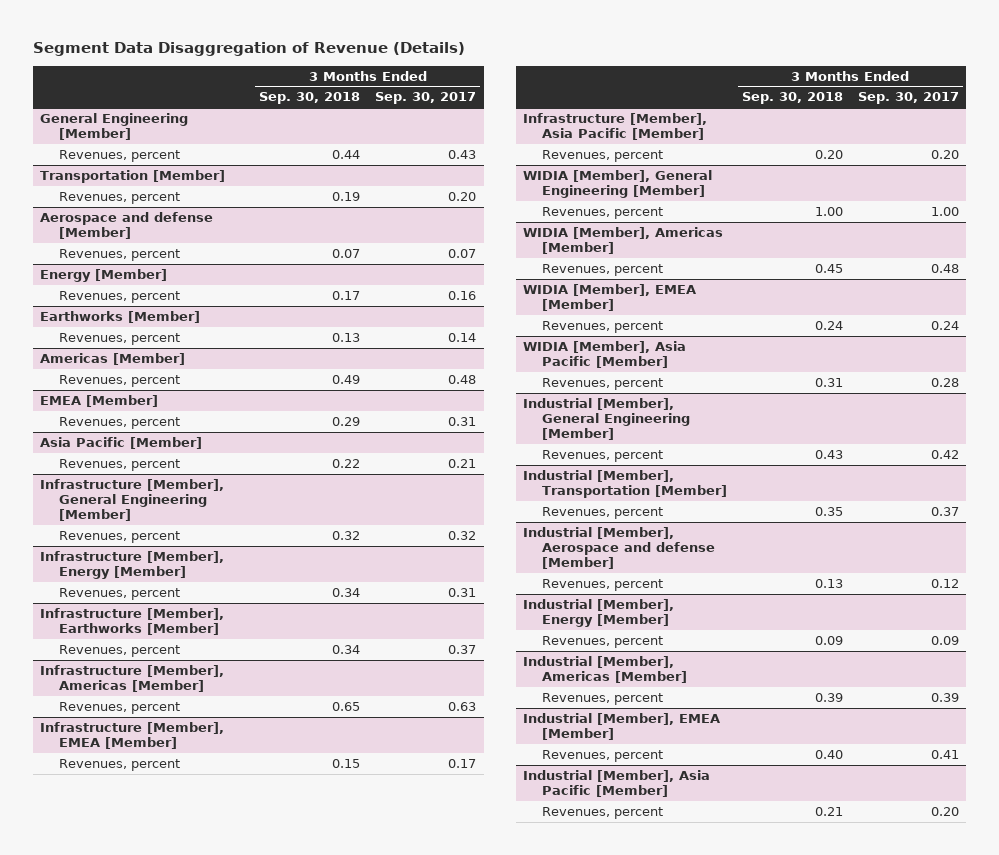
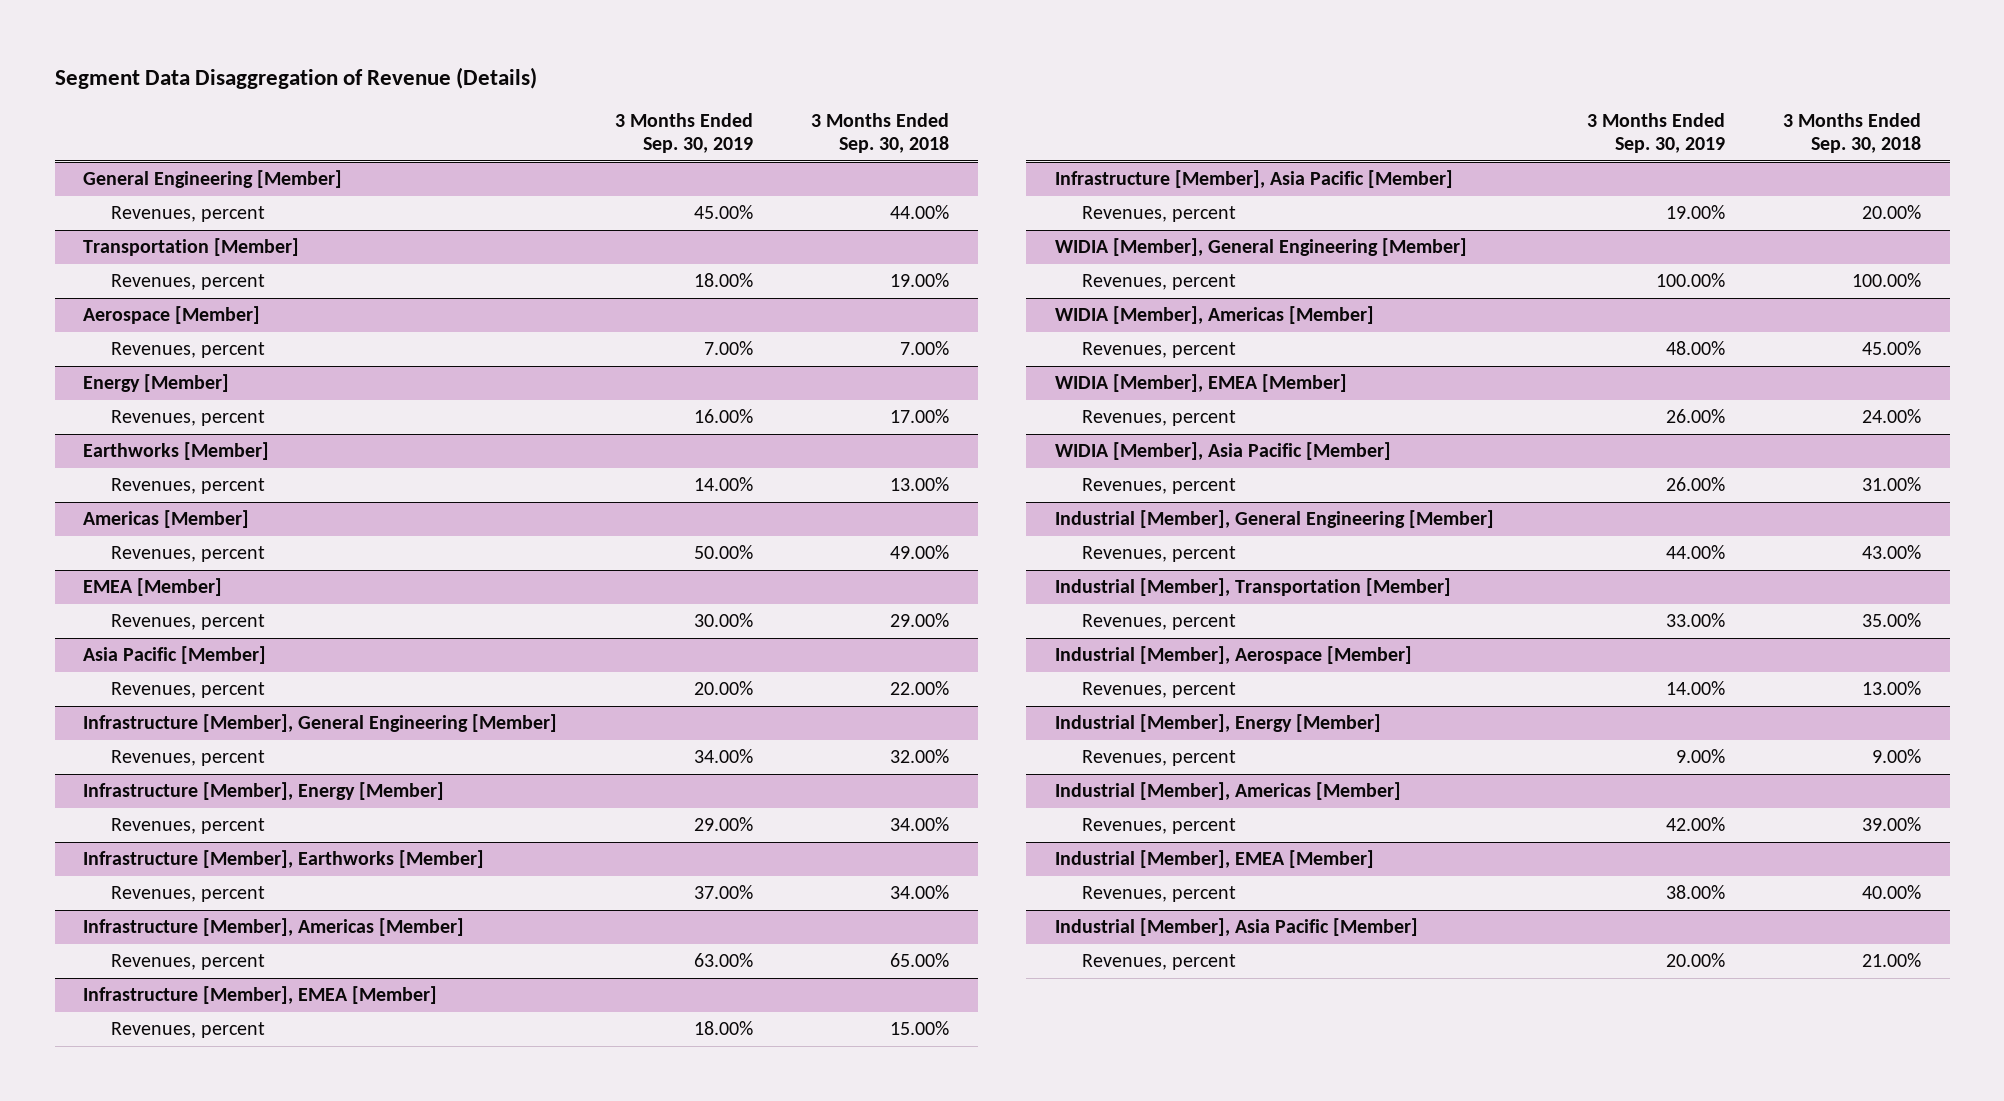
- | 3 Months Ended Sep. 30, 2018 | 3 Months Ended Sep. 30, 2017
+ | 3 Months Ended Sep. 30, 2019 | 3 Months Ended Sep. 30, 2018
@ General Engineering [Member]
- Revenues, percent | 0.44 | 0.43
+ Revenues, percent | 45.00% | 44.00%
@ Transportation [Member]
- Revenues, percent | 0.19 | 0.20
- Aerospace and defense [Member]
- Revenues, percent | 0.07 | 0.07
@ Transportation [Member]
+ Revenues, percent | 18.00% | 19.00%
+ Aerospace [Member]
+ Revenues, percent | 7.00% | 7.00%
@ Energy [Member]
- Revenues, percent | 0.17 | 0.16
+ Revenues, percent | 16.00% | 17.00%
@ Earthworks [Member]
- Revenues, percent | 0.13 | 0.14
+ Revenues, percent | 14.00% | 13.00%
@ Americas [Member]
- Revenues, percent | 0.49 | 0.48
+ Revenues, percent | 50.00% | 49.00%
@ EMEA [Member]
- Revenues, percent | 0.29 | 0.31
+ Revenues, percent | 30.00% | 29.00%
@ Asia Pacific [Member]
- Revenues, percent | 0.22 | 0.21
+ Revenues, percent | 20.00% | 22.00%
@ Infrastructure [Member], General Engineering [Member]
- Revenues, percent | 0.32 | 0.32
+ Revenues, percent | 34.00% | 32.00%
@ Infrastructure [Member], Energy [Member]
- Revenues, percent | 0.34 | 0.31
+ Revenues, percent | 29.00% | 34.00%
@ Infrastructure [Member], Earthworks [Member]
- Revenues, percent | 0.34 | 0.37
+ Revenues, percent | 37.00% | 34.00%
@ Infrastructure [Member], Americas [Member]
- Revenues, percent | 0.65 | 0.63
+ Revenues, percent | 63.00% | 65.00%
@ Infrastructure [Member], EMEA [Member]
- Revenues, percent | 0.15 | 0.17
+ Revenues, percent | 18.00% | 15.00%
@ Infrastructure [Member], Asia Pacific [Member]
- Revenues, percent | 0.20 | 0.20
+ Revenues, percent | 19.00% | 20.00%
@ WIDIA [Member], General Engineering [Member]
- Revenues, percent | 1.00 | 1.00
+ Revenues, percent | 100.00% | 100.00%
@ WIDIA [Member], Americas [Member]
- Revenues, percent | 0.45 | 0.48
+ Revenues, percent | 48.00% | 45.00%
@ WIDIA [Member], EMEA [Member]
- Revenues, percent | 0.24 | 0.24
+ Revenues, percent | 26.00% | 24.00%
@ WIDIA [Member], Asia Pacific [Member]
- Revenues, percent | 0.31 | 0.28
+ Revenues, percent | 26.00% | 31.00%
@ Industrial [Member], General Engineering [Member]
- Revenues, percent | 0.43 | 0.42
+ Revenues, percent | 44.00% | 43.00%
@ Industrial [Member], Transportation [Member]
- Revenues, percent | 0.35 | 0.37
- Industrial [Member], Aerospace and defense [Member]
- Revenues, percent | 0.13 | 0.12
@ Industrial [Member], Transportation [Member]
+ Revenues, percent | 33.00% | 35.00%
+ Industrial [Member], Aerospace [Member]
+ Revenues, percent | 14.00% | 13.00%
@ Industrial [Member], Energy [Member]
- Revenues, percent | 0.09 | 0.09
+ Revenues, percent | 9.00% | 9.00%
@ Industrial [Member], Americas [Member]
- Revenues, percent | 0.39 | 0.39
+ Revenues, percent | 42.00% | 39.00%
@ Industrial [Member], EMEA [Member]
- Revenues, percent | 0.40 | 0.41
+ Revenues, percent | 38.00% | 40.00%
@ Industrial [Member], Asia Pacific [Member]
- Revenues, percent | 0.21 | 0.20
+ Revenues, percent | 20.00% | 21.00%

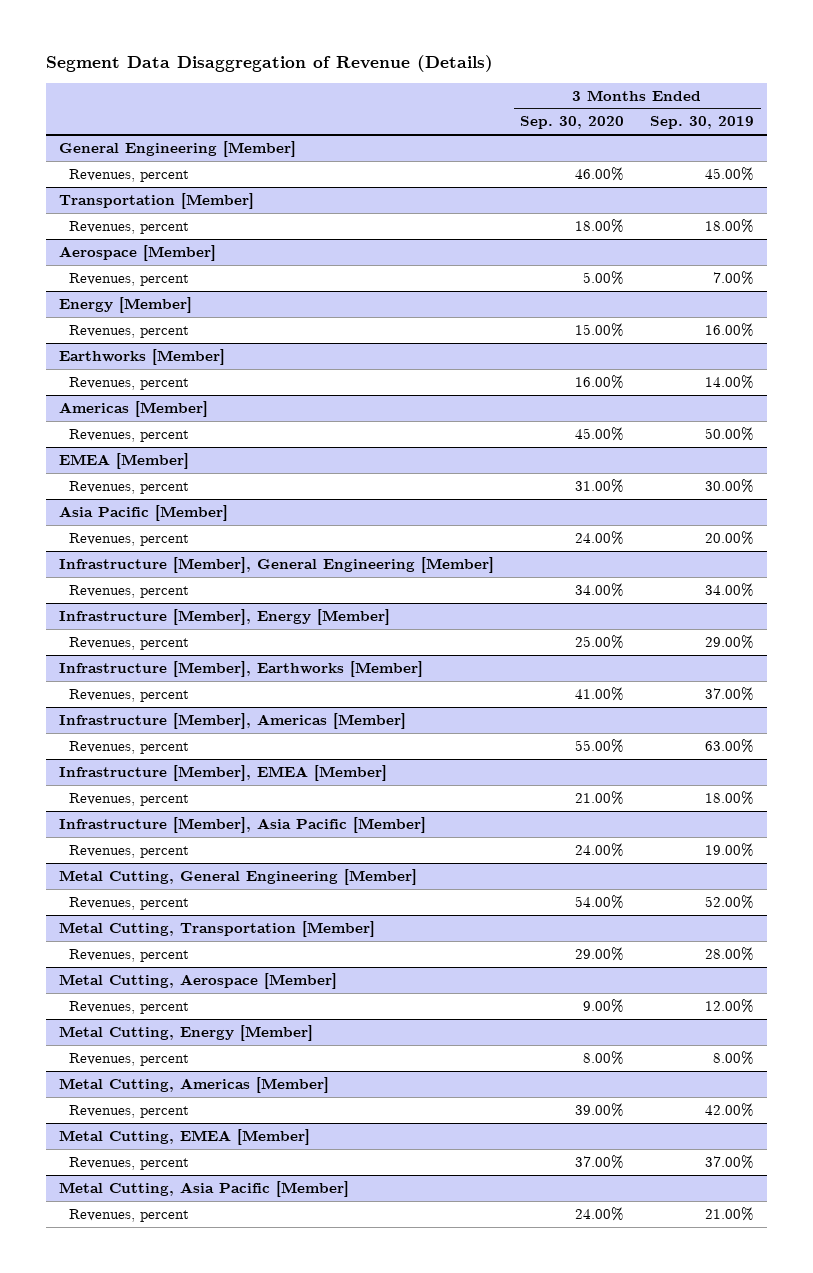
- | 3 Months Ended Sep. 30, 2019 | 3 Months Ended Sep. 30, 2018
+ | 3 Months Ended Sep. 30, 2020 | 3 Months Ended Sep. 30, 2019
- WIDIA [Member], General Engineering [Member]
- Revenues, percent | 100.00% | 100.00%
- WIDIA [Member], Americas [Member]
- Revenues, percent | 48.00% | 45.00%
- WIDIA [Member], EMEA [Member]
- Revenues, percent | 26.00% | 24.00%
- WIDIA [Member], Asia Pacific [Member]
- Revenues, percent | 26.00% | 31.00%
- Industrial [Member], General Engineering [Member]
- Revenues, percent | 44.00% | 43.00%
- Industrial [Member], Transportation [Member]
- Revenues, percent | 33.00% | 35.00%
- Industrial [Member], Aerospace [Member]
- Revenues, percent | 14.00% | 13.00%
- Industrial [Member], Energy [Member]
- Revenues, percent | 9.00% | 9.00%
- Industrial [Member], Americas [Member]
+ Metal Cutting, General Engineering [Member]
+ Revenues, percent | 54.00% | 52.00%
+ Metal Cutting, Transportation [Member]
+ Revenues, percent | 29.00% | 28.00%
+ Metal Cutting, Aerospace [Member]
+ Revenues, percent | 9.00% | 12.00%
+ Metal Cutting, Energy [Member]
+ Revenues, percent | 8.00% | 8.00%
+ Metal Cutting, Americas [Member]
- Industrial [Member], EMEA [Member]
- Revenues, percent | 38.00% | 40.00%
- Industrial [Member], Asia Pacific [Member]
- Revenues, percent | 20.00% | 21.00%
+ Metal Cutting, EMEA [Member]
+ Revenues, percent | 37.00% | 37.00%
+ Metal Cutting, Asia Pacific [Member]
+ Revenues, percent | 24.00% | 21.00%

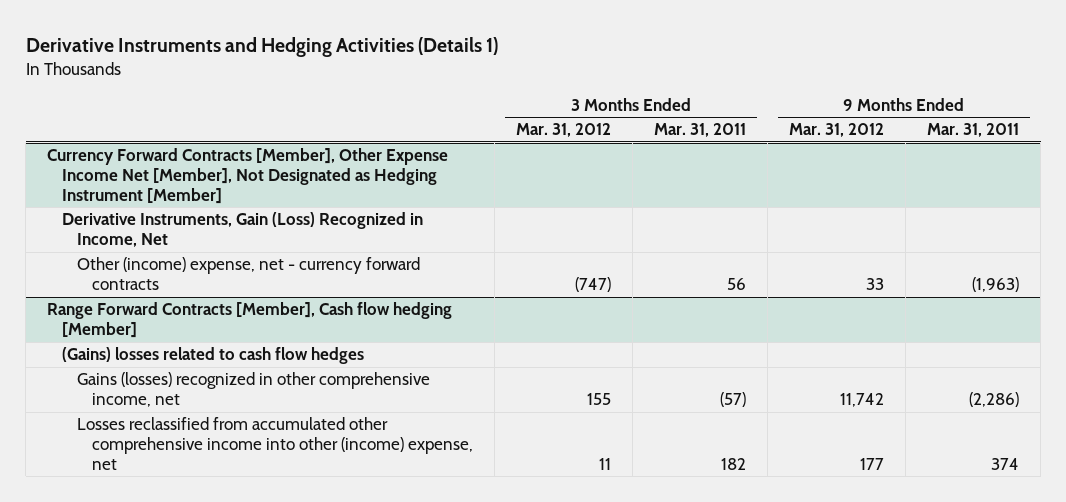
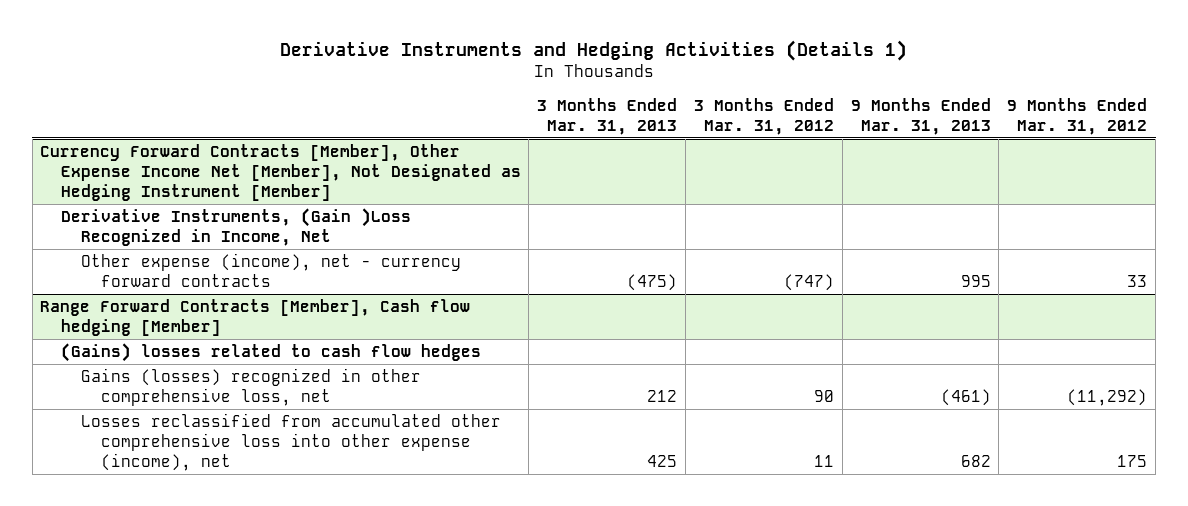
- | 3 Months Ended Mar. 31, 2012 | 3 Months Ended Mar. 31, 2011 | 9 Months Ended Mar. 31, 2012 | 9 Months Ended Mar. 31, 2011
+ | 3 Months Ended Mar. 31, 2013 | 3 Months Ended Mar. 31, 2012 | 9 Months Ended Mar. 31, 2013 | 9 Months Ended Mar. 31, 2012
@ Currency Forward Contracts [Member], Other Expense Income Net [Member], Not Designated as Hedging Instrument [Member]
- Derivative Instruments, Gain (Loss) Recognized in Income, Net
- Other (income) expense, net - currency forward contracts | (747) | 56 | 33 | (1,963)
+ Derivative Instruments, (Gain )Loss Recognized in Income, Net
+ Other expense (income), net - currency forward contracts | (475) | (747) | 995 | 33
@ Range Forward Contracts [Member], Cash flow hedging [Member]
- Gains (losses) recognized in other comprehensive income, net | 155 | (57) | 11,742 | (2,286)
- Losses reclassified from accumulated other comprehensive income into other (income) expense, net | 11 | 182 | 177 | 374
+ Gains (losses) recognized in other comprehensive loss, net | 212 | 90 | (461) | (11,292)
+ Losses reclassified from accumulated other comprehensive loss into other expense (income), net | 425 | 11 | 682 | 175

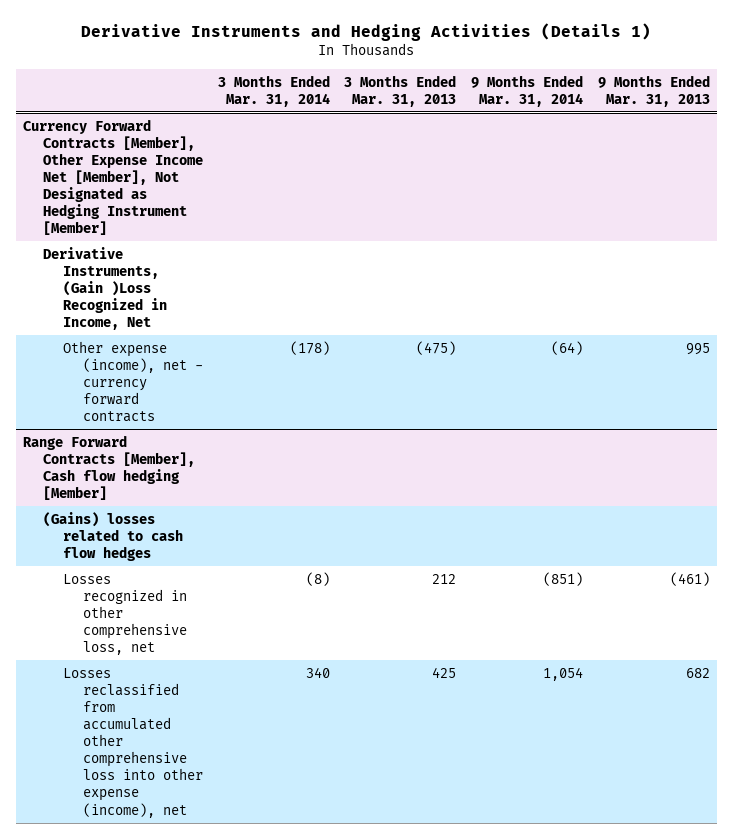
- | 3 Months Ended Mar. 31, 2013 | 3 Months Ended Mar. 31, 2012 | 9 Months Ended Mar. 31, 2013 | 9 Months Ended Mar. 31, 2012
+ | 3 Months Ended Mar. 31, 2014 | 3 Months Ended Mar. 31, 2013 | 9 Months Ended Mar. 31, 2014 | 9 Months Ended Mar. 31, 2013
@ Range Forward Contracts [Member], Cash flow hedging [Member]
- Gains (losses) recognized in other comprehensive loss, net | 212 | 90 | (461) | (11,292)
+ Losses recognized in other comprehensive loss, net | (8) | 212 | (851) | (461)

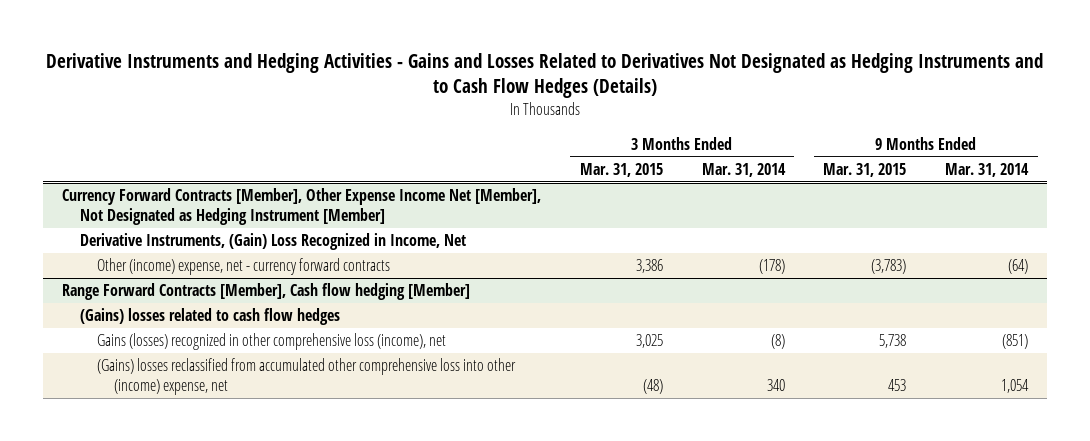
- Derivative Instruments and Hedging Activities (Details 1)
+ Derivative Instruments and Hedging Activities - Gains and Losses Related to Derivatives Not Designated as Hedging Instruments and to Cash Flow Hedges (Details)
- | 3 Months Ended Mar. 31, 2014 | 3 Months Ended Mar. 31, 2013 | 9 Months Ended Mar. 31, 2014 | 9 Months Ended Mar. 31, 2013
+ | 3 Months Ended Mar. 31, 2015 | 3 Months Ended Mar. 31, 2014 | 9 Months Ended Mar. 31, 2015 | 9 Months Ended Mar. 31, 2014
@ Currency Forward Contracts [Member], Other Expense Income Net [Member], Not Designated as Hedging Instrument [Member]
- Derivative Instruments, (Gain )Loss Recognized in Income, Net
- Other expense (income), net - currency forward contracts | (178) | (475) | (64) | 995
+ Derivative Instruments, (Gain) Loss Recognized in Income, Net
+ Other (income) expense, net - currency forward contracts | 3,386 | (178) | (3,783) | (64)
@ Range Forward Contracts [Member], Cash flow hedging [Member]
- Losses recognized in other comprehensive loss, net | (8) | 212 | (851) | (461)
- Losses reclassified from accumulated other comprehensive loss into other expense (income), net | 340 | 425 | 1,054 | 682
+ Gains (losses) recognized in other comprehensive loss (income), net | 3,025 | (8) | 5,738 | (851)
+ (Gains) losses reclassified from accumulated other comprehensive loss into other (income) expense, net | (48) | 340 | 453 | 1,054

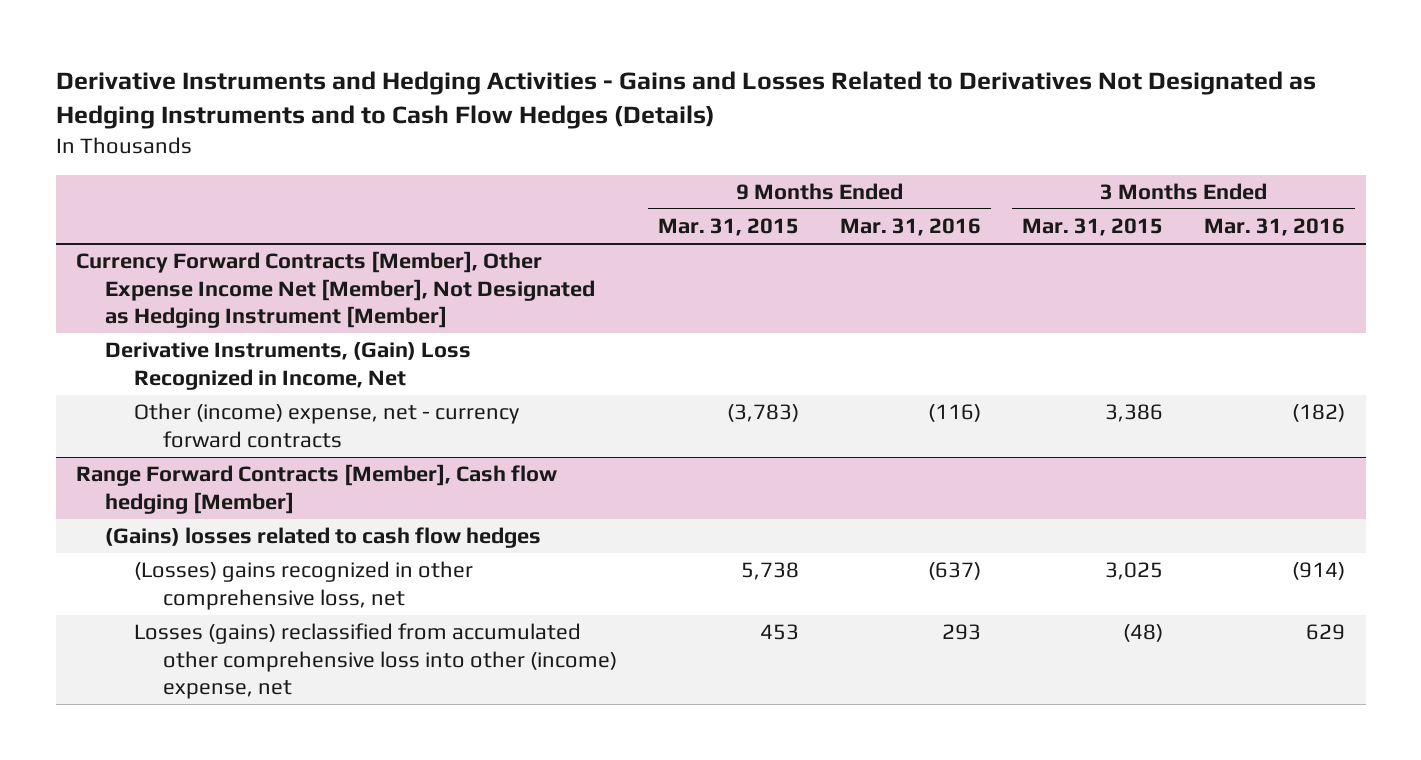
- | 3 Months Ended Mar. 31, 2015 | 3 Months Ended Mar. 31, 2014 | 9 Months Ended Mar. 31, 2015 | 9 Months Ended Mar. 31, 2014
+ | 9 Months Ended Mar. 31, 2015 | 9 Months Ended Mar. 31, 2016 | 3 Months Ended Mar. 31, 2015 | 3 Months Ended Mar. 31, 2016
@ Range Forward Contracts [Member], Cash flow hedging [Member]
- Gains (losses) recognized in other comprehensive loss (income), net | 3,025 | (8) | 5,738 | (851)
- (Gains) losses reclassified from accumulated other comprehensive loss into other (income) expense, net | (48) | 340 | 453 | 1,054
+ (Losses) gains recognized in other comprehensive loss, net | 5,738 | (637) | 3,025 | (914)
+ Losses (gains) reclassified from accumulated other comprehensive loss into other (income) expense, net | 453 | 293 | (48) | 629

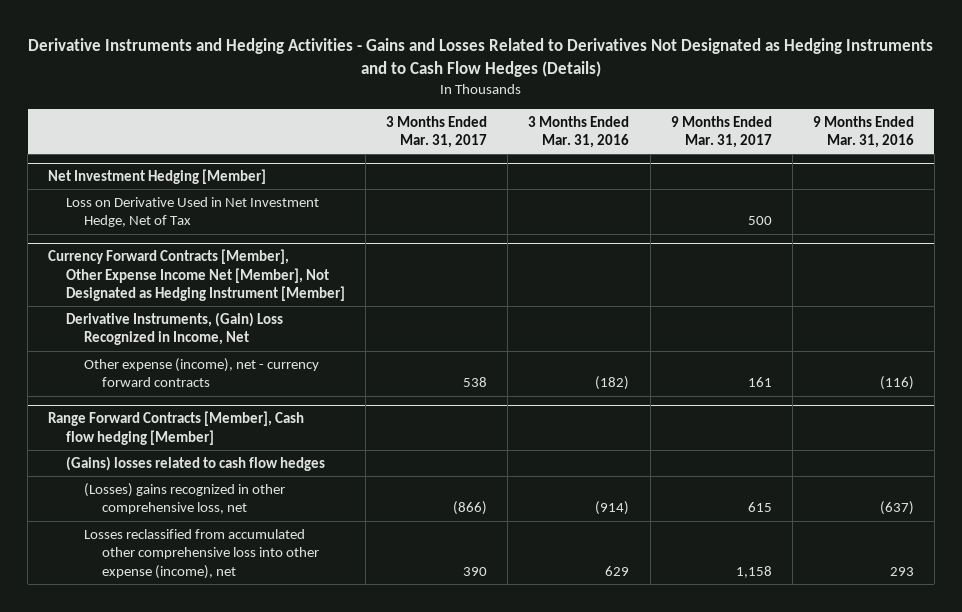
- | 9 Months Ended Mar. 31, 2015 | 9 Months Ended Mar. 31, 2016 | 3 Months Ended Mar. 31, 2015 | 3 Months Ended Mar. 31, 2016
+ | 3 Months Ended Mar. 31, 2017 | 3 Months Ended Mar. 31, 2016 | 9 Months Ended Mar. 31, 2017 | 9 Months Ended Mar. 31, 2016
+ Net Investment Hedging [Member]
+ Loss on Derivative Used in Net Investment Hedge, Net of Tax | | | 500 |
@ Currency Forward Contracts [Member], Other Expense Income Net [Member], Not Designated as Hedging Instrument [Member]
- Other (income) expense, net - currency forward contracts | (3,783) | (116) | 3,386 | (182)
+ Other expense (income), net - currency forward contracts | 538 | (182) | 161 | (116)
@ Range Forward Contracts [Member], Cash flow hedging [Member]
- Losses (gains) reclassified from accumulated other comprehensive loss into other (income) expense, net | 453 | 293 | (48) | 629
+ Losses reclassified from accumulated other comprehensive loss into other expense (income), net | 390 | 629 | 1,158 | 293

